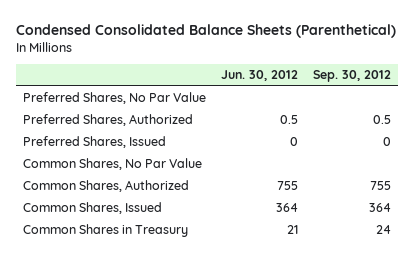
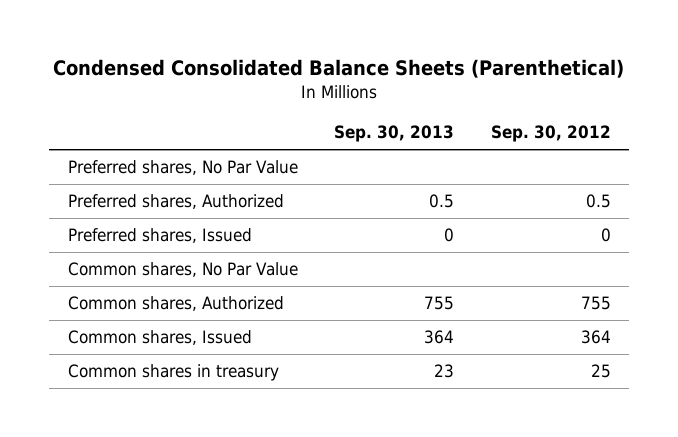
- | Jun. 30, 2012 | Sep. 30, 2012
+ | Sep. 30, 2013 | Sep. 30, 2012
- Preferred Shares, No Par Value
- Preferred Shares, Authorized | 0.5 | 0.5
- Preferred Shares, Issued | 0 | 0
- Common Shares, No Par Value
- Common Shares, Authorized | 755 | 755
- Common Shares, Issued | 364 | 364
- Common Shares in Treasury | 21 | 24
+ Preferred shares, No Par Value
+ Preferred shares, Authorized | 0.5 | 0.5
+ Preferred shares, Issued | 0 | 0
+ Common shares, No Par Value
+ Common shares, Authorized | 755 | 755
+ Common shares, Issued | 364 | 364
+ Common shares in treasury | 23 | 25

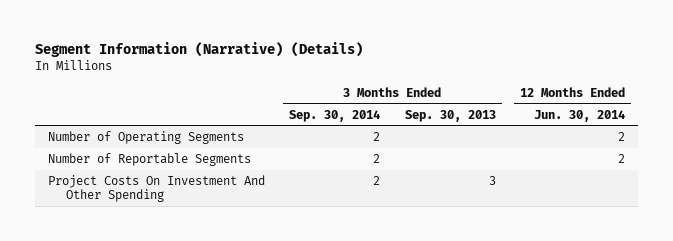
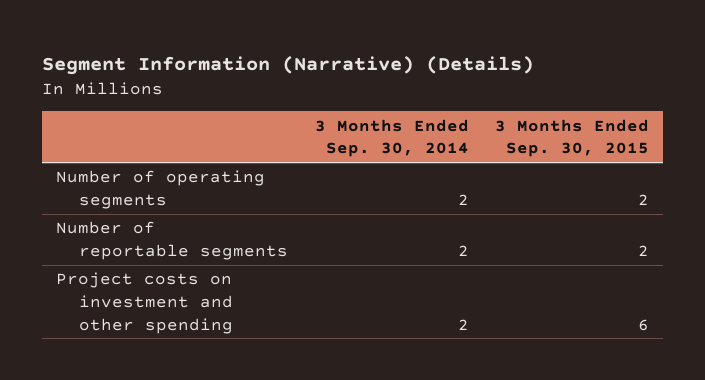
- | 3 Months Ended Sep. 30, 2014 | 3 Months Ended Sep. 30, 2013 | 12 Months Ended Jun. 30, 2014
+ | 3 Months Ended Sep. 30, 2014 | 3 Months Ended Sep. 30, 2015
- Number of Operating Segments | 2 | | 2
- Number of Reportable Segments | 2 | | 2
- Project Costs On Investment And Other Spending | 2 | 3 |
+ Number of operating segments | 2 | 2
+ Number of reportable segments | 2 | 2
+ Project costs on investment and other spending | 2 | 6

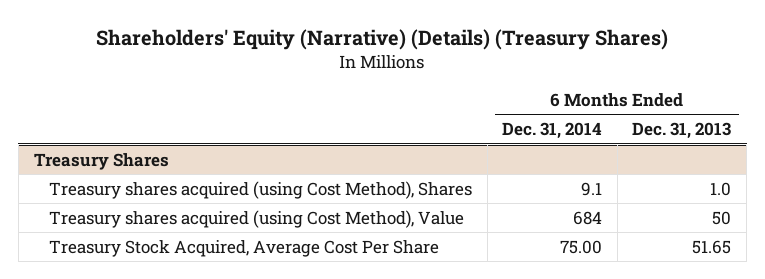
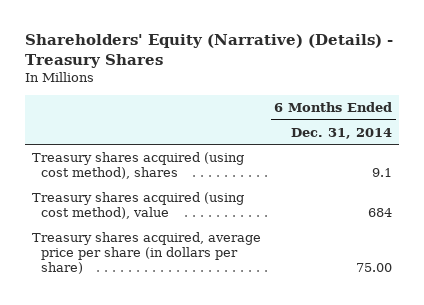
- Shareholders' Equity (Narrative) (Details) (Treasury Shares)
+ Shareholders' Equity (Narrative) (Details) - Treasury Shares
- | 6 Months Ended Dec. 31, 2014 | 6 Months Ended Dec. 31, 2013
+ | 6 Months Ended Dec. 31, 2014
- Treasury Shares
- Treasury shares acquired (using Cost Method), Shares | 9.1 | 1.0
- Treasury shares acquired (using Cost Method), Value | 684 | 50
- Treasury Stock Acquired, Average Cost Per Share | 75.00 | 51.65
+ Treasury shares acquired (using cost method), shares | 9.1
+ Treasury shares acquired (using cost method), value | 684
+ Treasury shares acquired, average price per share (in dollars per share) | 75.00

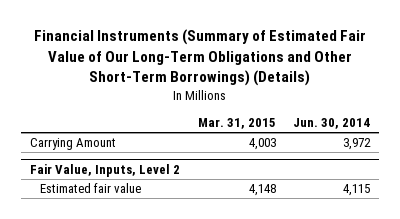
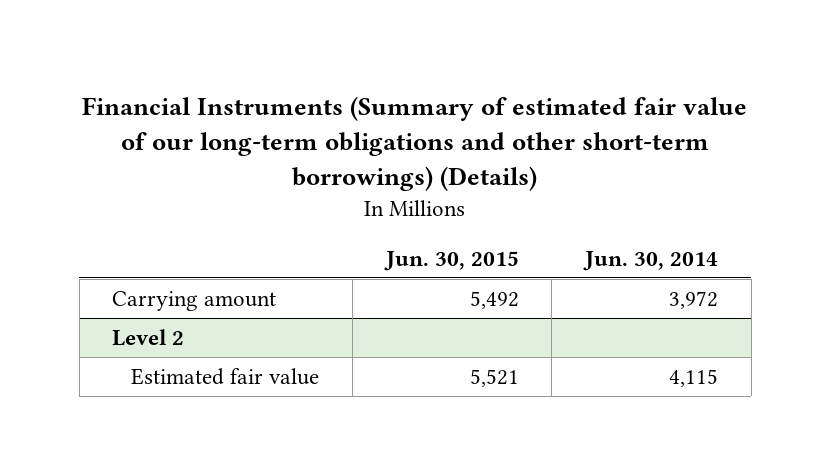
- Financial Instruments (Summary of Estimated Fair Value of Our Long-Term Obligations and Other Short-Term Borrowings) (Details)
+ Financial Instruments (Summary of estimated fair value of our long-term obligations and other short-term borrowings) (Details)
- | Mar. 31, 2015 | Jun. 30, 2014
+ | Jun. 30, 2015 | Jun. 30, 2014
- Carrying Amount | 4,003 | 3,972
- Fair Value, Inputs, Level 2
+ Carrying amount | 5,492 | 3,972
+ Level 2

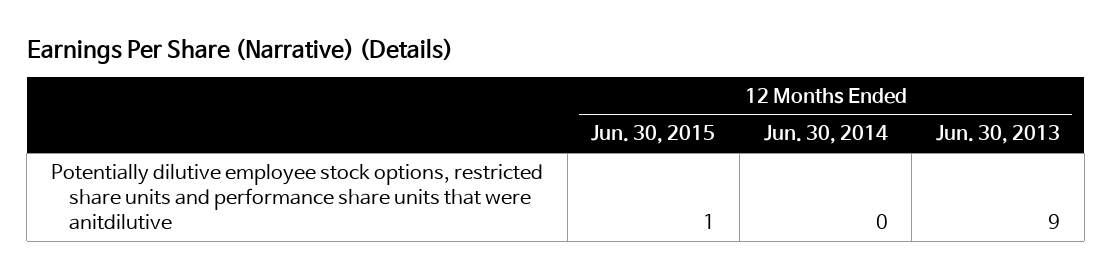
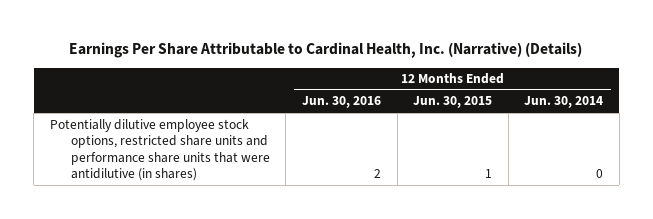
- Earnings Per Share (Narrative) (Details)
+ Earnings Per Share Attributable to Cardinal Health, Inc. (Narrative) (Details)
- | 12 Months Ended Jun. 30, 2015 | 12 Months Ended Jun. 30, 2014 | 12 Months Ended Jun. 30, 2013
+ | 12 Months Ended Jun. 30, 2016 | 12 Months Ended Jun. 30, 2015 | 12 Months Ended Jun. 30, 2014
- Potentially dilutive employee stock options, restricted share units and performance share units that were anitdilutive | 1 | 0 | 9
+ Potentially dilutive employee stock options, restricted share units and performance share units that were antidilutive (in shares) | 2 | 1 | 0

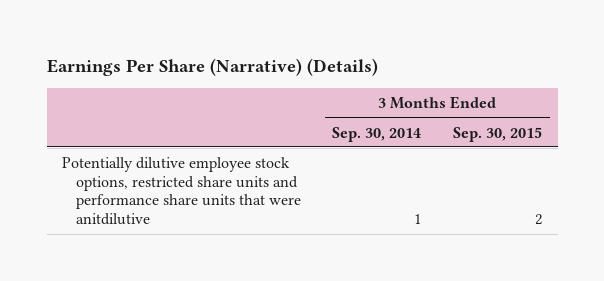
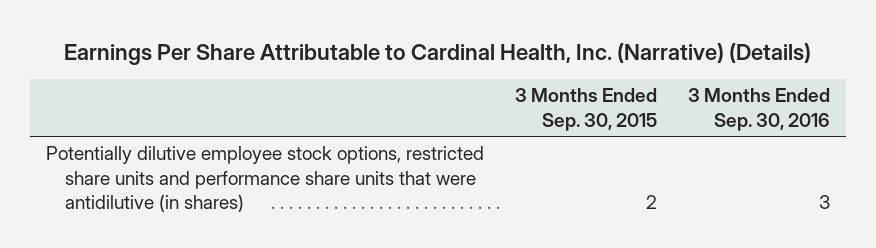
- Earnings Per Share (Narrative) (Details)
+ Earnings Per Share Attributable to Cardinal Health, Inc. (Narrative) (Details)
- | 3 Months Ended Sep. 30, 2014 | 3 Months Ended Sep. 30, 2015
+ | 3 Months Ended Sep. 30, 2015 | 3 Months Ended Sep. 30, 2016
- Potentially dilutive employee stock options, restricted share units and performance share units that were anitdilutive | 1 | 2
+ Potentially dilutive employee stock options, restricted share units and performance share units that were antidilutive (in shares) | 2 | 3

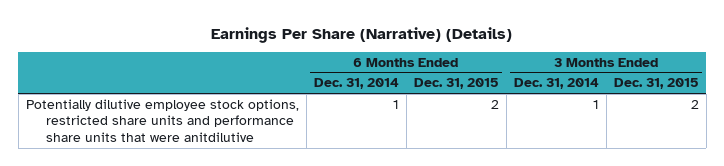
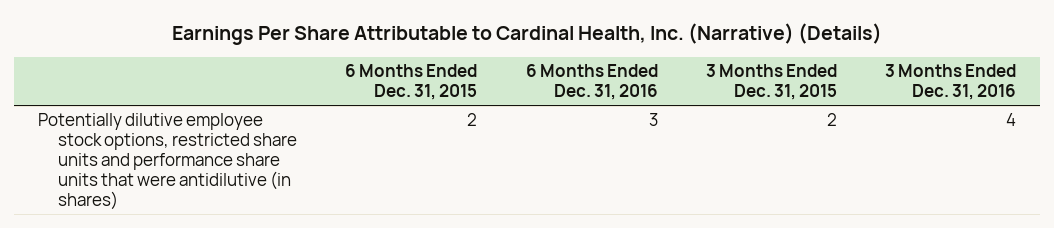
- Earnings Per Share (Narrative) (Details)
+ Earnings Per Share Attributable to Cardinal Health, Inc. (Narrative) (Details)
- | 6 Months Ended Dec. 31, 2014 | 6 Months Ended Dec. 31, 2015 | 3 Months Ended Dec. 31, 2014 | 3 Months Ended Dec. 31, 2015
+ | 6 Months Ended Dec. 31, 2015 | 6 Months Ended Dec. 31, 2016 | 3 Months Ended Dec. 31, 2015 | 3 Months Ended Dec. 31, 2016
- Potentially dilutive employee stock options, restricted share units and performance share units that were anitdilutive | 1 | 2 | 1 | 2
+ Potentially dilutive employee stock options, restricted share units and performance share units that were antidilutive (in shares) | 2 | 3 | 2 | 4

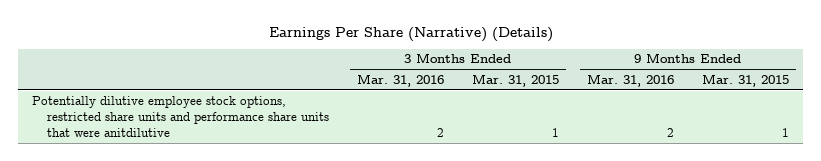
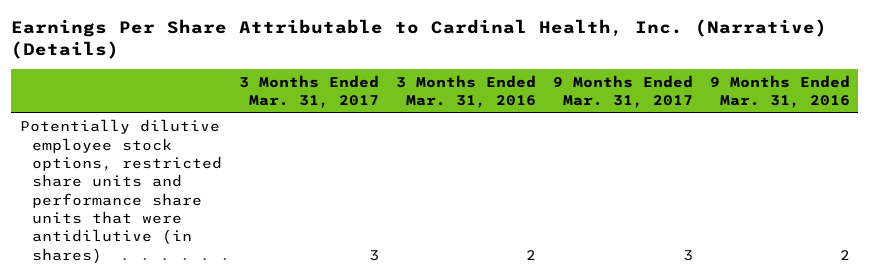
- Earnings Per Share (Narrative) (Details)
+ Earnings Per Share Attributable to Cardinal Health, Inc. (Narrative) (Details)
- | 3 Months Ended Mar. 31, 2016 | 3 Months Ended Mar. 31, 2015 | 9 Months Ended Mar. 31, 2016 | 9 Months Ended Mar. 31, 2015
+ | 3 Months Ended Mar. 31, 2017 | 3 Months Ended Mar. 31, 2016 | 9 Months Ended Mar. 31, 2017 | 9 Months Ended Mar. 31, 2016
- Potentially dilutive employee stock options, restricted share units and performance share units that were anitdilutive | 2 | 1 | 2 | 1
+ Potentially dilutive employee stock options, restricted share units and performance share units that were antidilutive (in shares) | 3 | 2 | 3 | 2

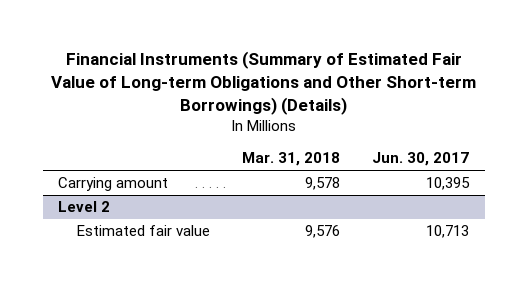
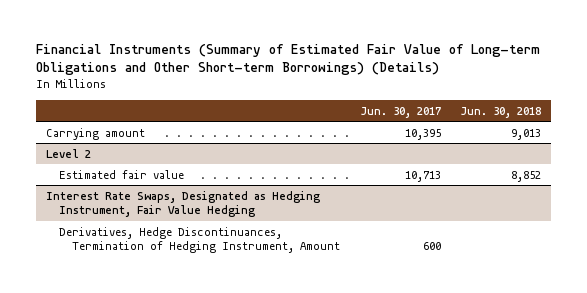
- | Mar. 31, 2018 | Jun. 30, 2017
+ | Jun. 30, 2017 | Jun. 30, 2018
+ Interest Rate Swaps, Designated as Hedging Instrument, Fair Value Hedging
+ Derivatives, Hedge Discontinuances, Termination of Hedging Instrument, Amount | 600 |

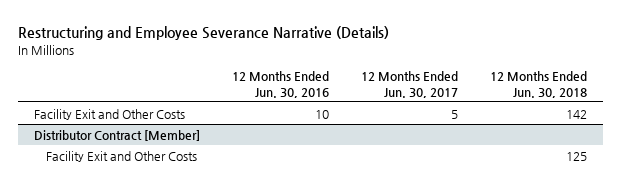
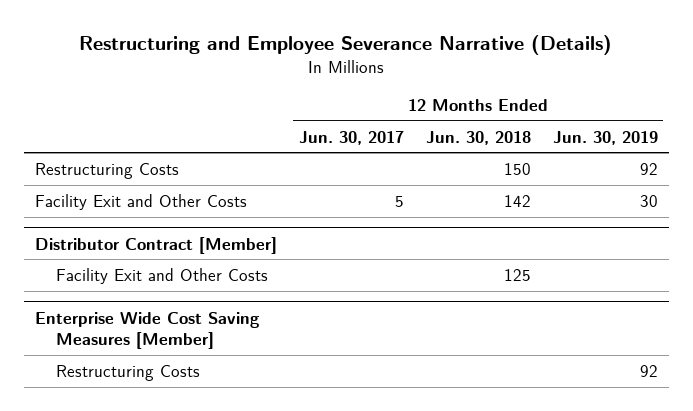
- | 12 Months Ended Jun. 30, 2016 | 12 Months Ended Jun. 30, 2017 | 12 Months Ended Jun. 30, 2018
+ | 12 Months Ended Jun. 30, 2017 | 12 Months Ended Jun. 30, 2018 | 12 Months Ended Jun. 30, 2019
+ Restructuring Costs | | 150 | 92
+ Enterprise Wide Cost Saving Measures [Member]
+ Restructuring Costs | | | 92

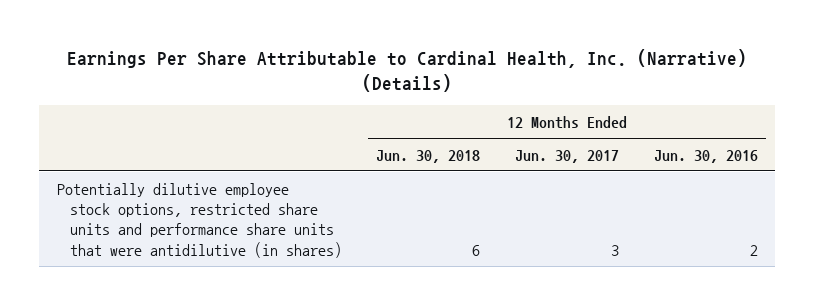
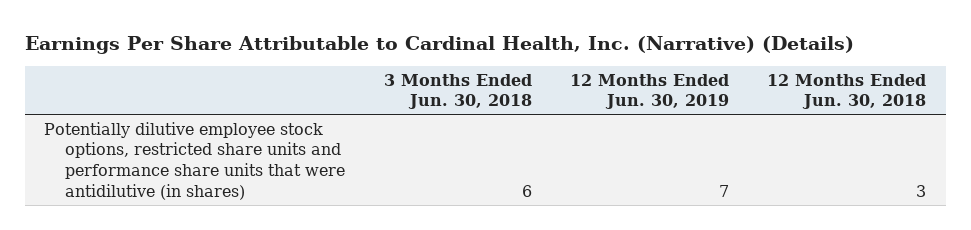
- | 12 Months Ended Jun. 30, 2018 | 12 Months Ended Jun. 30, 2017 | 12 Months Ended Jun. 30, 2016
+ | 3 Months Ended Jun. 30, 2018 | 12 Months Ended Jun. 30, 2019 | 12 Months Ended Jun. 30, 2018
- Potentially dilutive employee stock options, restricted share units and performance share units that were antidilutive (in shares) | 6 | 3 | 2
+ Potentially dilutive employee stock options, restricted share units and performance share units that were antidilutive (in shares) | 6 | 7 | 3

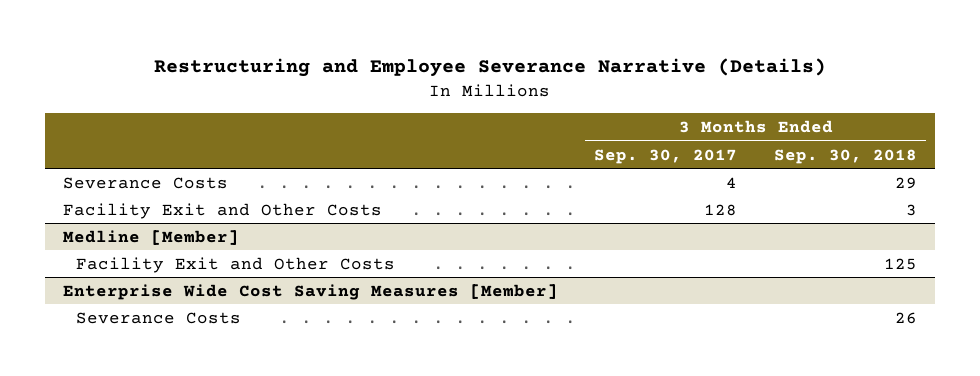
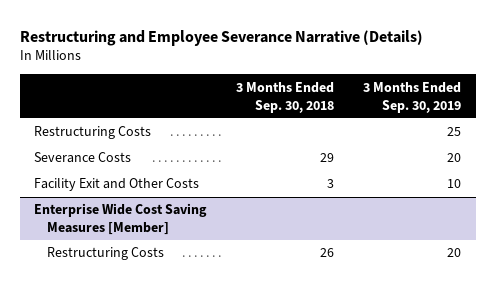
- | 3 Months Ended Sep. 30, 2017 | 3 Months Ended Sep. 30, 2018
+ | 3 Months Ended Sep. 30, 2018 | 3 Months Ended Sep. 30, 2019
+ Restructuring Costs | | 25
- Medline [Member]
- Facility Exit and Other Costs | | 125
@ Enterprise Wide Cost Saving Measures [Member]
- Severance Costs | | 26
+ Restructuring Costs | 26 | 20

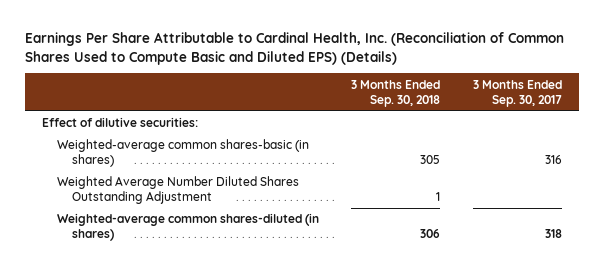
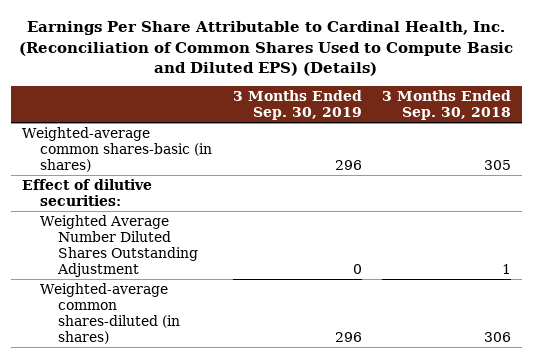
- | 3 Months Ended Sep. 30, 2018 | 3 Months Ended Sep. 30, 2017
+ | 3 Months Ended Sep. 30, 2019 | 3 Months Ended Sep. 30, 2018
moved down: Effect of dilutive securities:

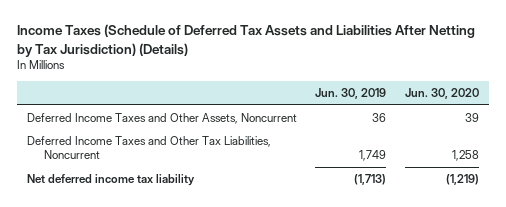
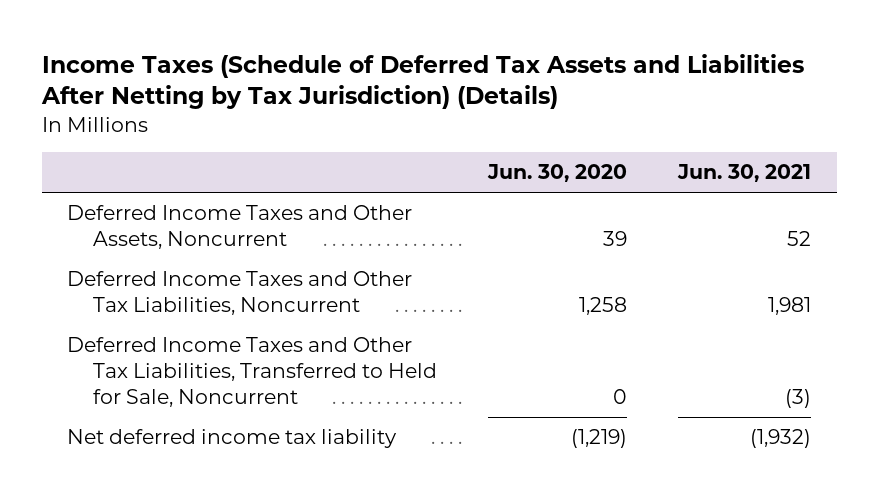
- | Jun. 30, 2019 | Jun. 30, 2020
+ | Jun. 30, 2020 | Jun. 30, 2021
+ Deferred Income Taxes and Other Tax Liabilities, Transferred to Held for Sale, Noncurrent | 0 | (3)

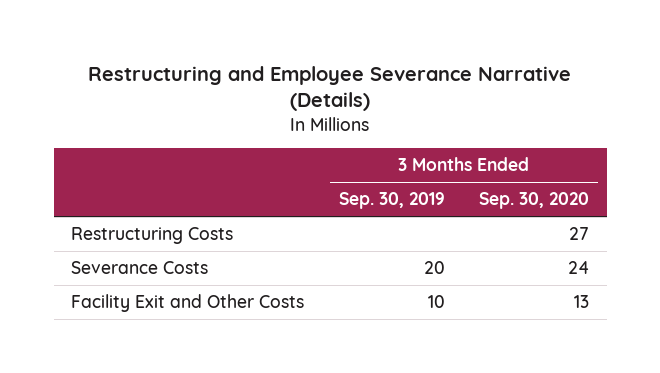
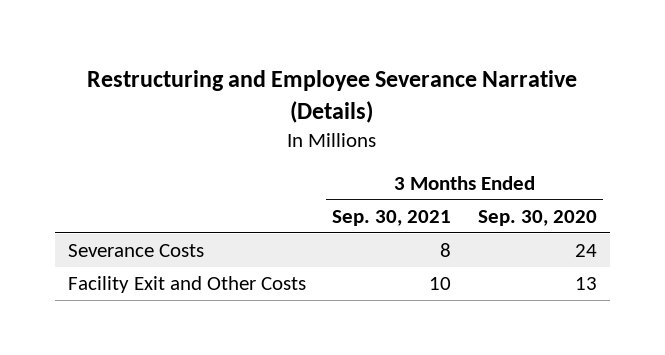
- | 3 Months Ended Sep. 30, 2019 | 3 Months Ended Sep. 30, 2020
+ | 3 Months Ended Sep. 30, 2021 | 3 Months Ended Sep. 30, 2020
- Restructuring Costs | | 27

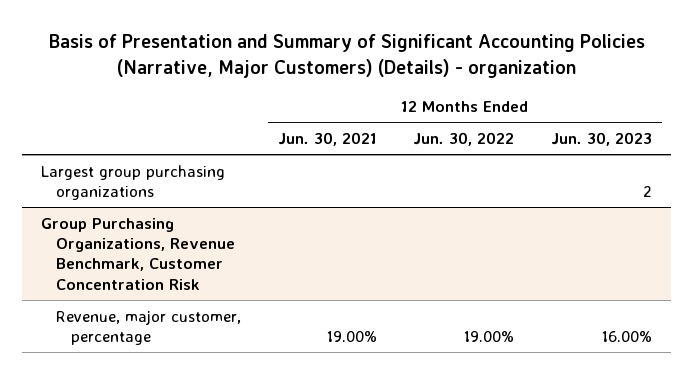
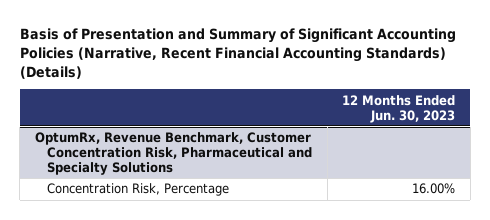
- Basis of Presentation and Summary of Significant Accounting Policies (Narrative, Major Customers) (Details) - organization
+ Basis of Presentation and Summary of Significant Accounting Policies (Narrative, Recent Financial Accounting Standards) (Details)
- | 12 Months Ended Jun. 30, 2021 | 12 Months Ended Jun. 30, 2022 | 12 Months Ended Jun. 30, 2023
+ | 12 Months Ended Jun. 30, 2023
- Largest group purchasing organizations | | | 2
- Group Purchasing Organizations, Revenue Benchmark, Customer Concentration Risk
- Revenue, major customer, percentage | 19.00% | 19.00% | 16.00%
+ OptumRx, Revenue Benchmark, Customer Concentration Risk, Pharmaceutical and Specialty Solutions
+ Concentration Risk, Percentage | 16.00%

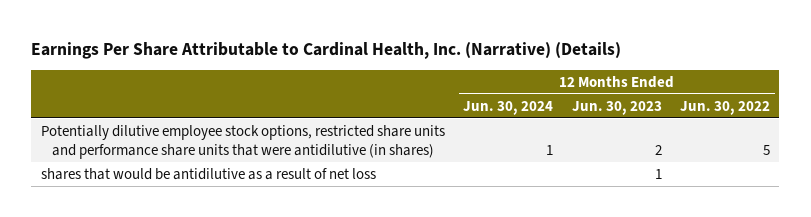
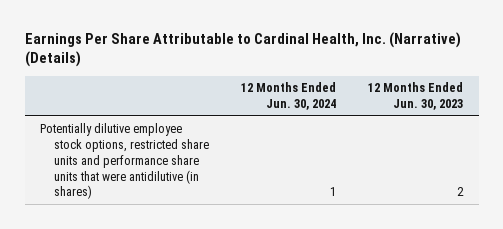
- | 12 Months Ended Jun. 30, 2024 | 12 Months Ended Jun. 30, 2023 | 12 Months Ended Jun. 30, 2022
+ | 12 Months Ended Jun. 30, 2024 | 12 Months Ended Jun. 30, 2023
- shares that would be antidilutive as a result of net loss | | 1 |

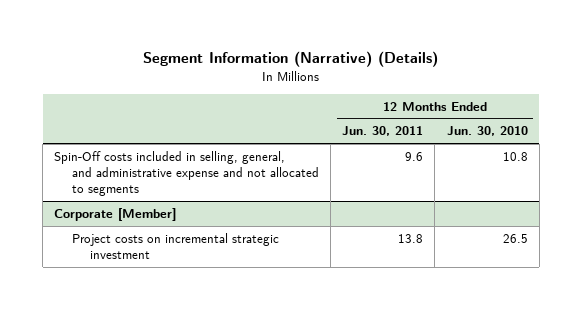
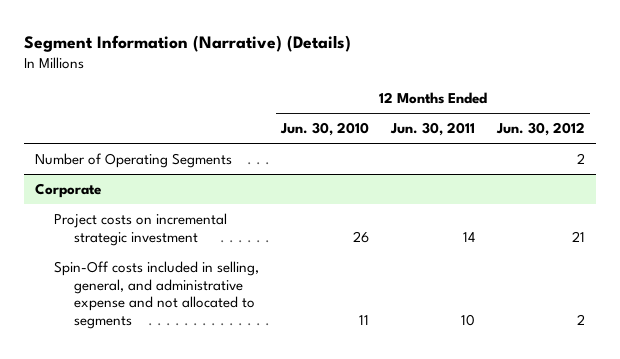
- | 12 Months Ended Jun. 30, 2011 | 12 Months Ended Jun. 30, 2010
+ | 12 Months Ended Jun. 30, 2010 | 12 Months Ended Jun. 30, 2011 | 12 Months Ended Jun. 30, 2012
- Spin-Off costs included in selling, general, and administrative expense and not allocated to segments | 9.6 | 10.8
- Corporate [Member]
- Project costs on incremental strategic investment | 13.8 | 26.5
+ Number of Operating Segments | | | 2
+ Corporate
+ Project costs on incremental strategic investment | 26 | 14 | 21
+ Spin-Off costs included in selling, general, and administrative expense and not allocated to segments | 11 | 10 | 2

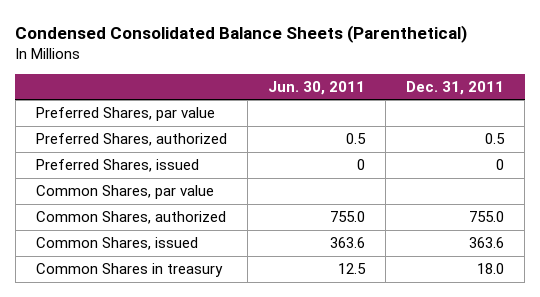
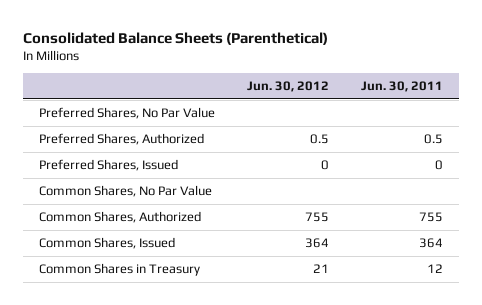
- Condensed Consolidated Balance Sheets (Parenthetical)
+ Consolidated Balance Sheets (Parenthetical)
- | Jun. 30, 2011 | Dec. 31, 2011
+ | Jun. 30, 2012 | Jun. 30, 2011
- Preferred Shares, par value
- Preferred Shares, authorized | 0.5 | 0.5
- Preferred Shares, issued | 0 | 0
- Common Shares, par value
- Common Shares, authorized | 755.0 | 755.0
- Common Shares, issued | 363.6 | 363.6
- Common Shares in treasury | 12.5 | 18.0
+ Preferred Shares, No Par Value
+ Preferred Shares, Authorized | 0.5 | 0.5
+ Preferred Shares, Issued | 0 | 0
+ Common Shares, No Par Value
+ Common Shares, Authorized | 755 | 755
+ Common Shares, Issued | 364 | 364
+ Common Shares in Treasury | 21 | 12

